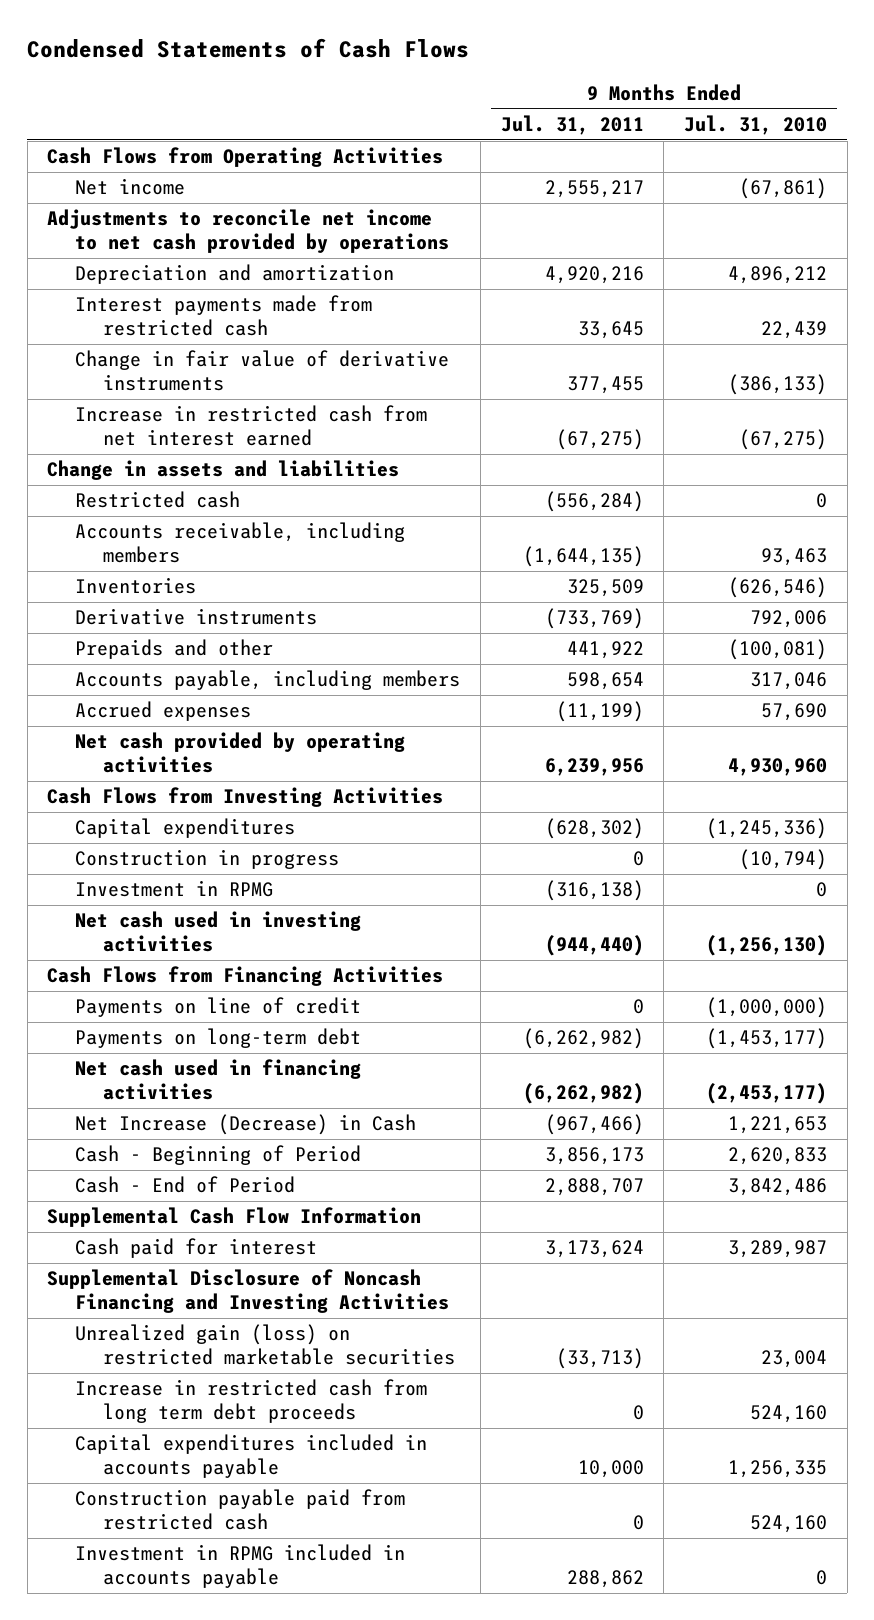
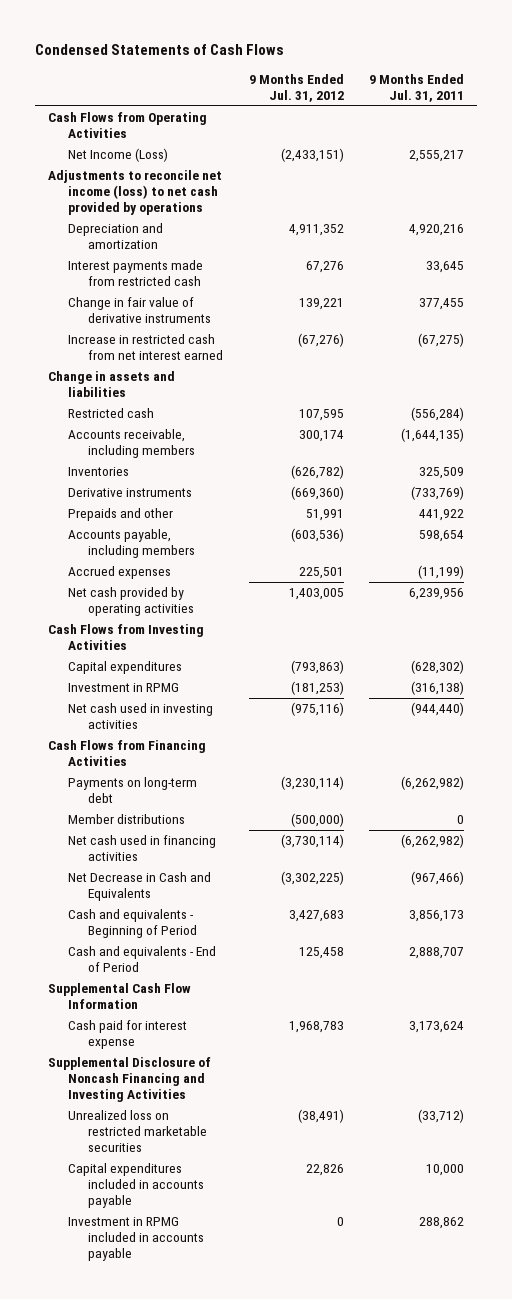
- | 9 Months Ended Jul. 31, 2011 | 9 Months Ended Jul. 31, 2010
+ | 9 Months Ended Jul. 31, 2012 | 9 Months Ended Jul. 31, 2011
- Net income | 2,555,217 | (67,861)
- Adjustments to reconcile net income to net cash provided by operations
+ Net Income (Loss) | (2,433,151) | 2,555,217
+ Adjustments to reconcile net income (loss) to net cash provided by operations
- Construction in progress | 0 | (10,794)
- Payments on line of credit | 0 | (1,000,000)
+ Member distributions | (500,000) | 0
- Net Increase (Decrease) in Cash | (967,466) | 1,221,653
- Cash - Beginning of Period | 3,856,173 | 2,620,833
- Cash - End of Period | 2,888,707 | 3,842,486
+ Net Decrease in Cash and Equivalents | (3,302,225) | (967,466)
+ Cash and equivalents - Beginning of Period | 3,427,683 | 3,856,173
+ Cash and equivalents - End of Period | 125,458 | 2,888,707
- Cash paid for interest | 3,173,624 | 3,289,987
+ Cash paid for interest expense | 1,968,783 | 3,173,624
- Unrealized gain (loss) on restricted marketable securities | (33,713) | 23,004
- Increase in restricted cash from long term debt proceeds | 0 | 524,160
+ Unrealized loss on restricted marketable securities | (38,491) | (33,712)
- Construction payable paid from restricted cash | 0 | 524,160

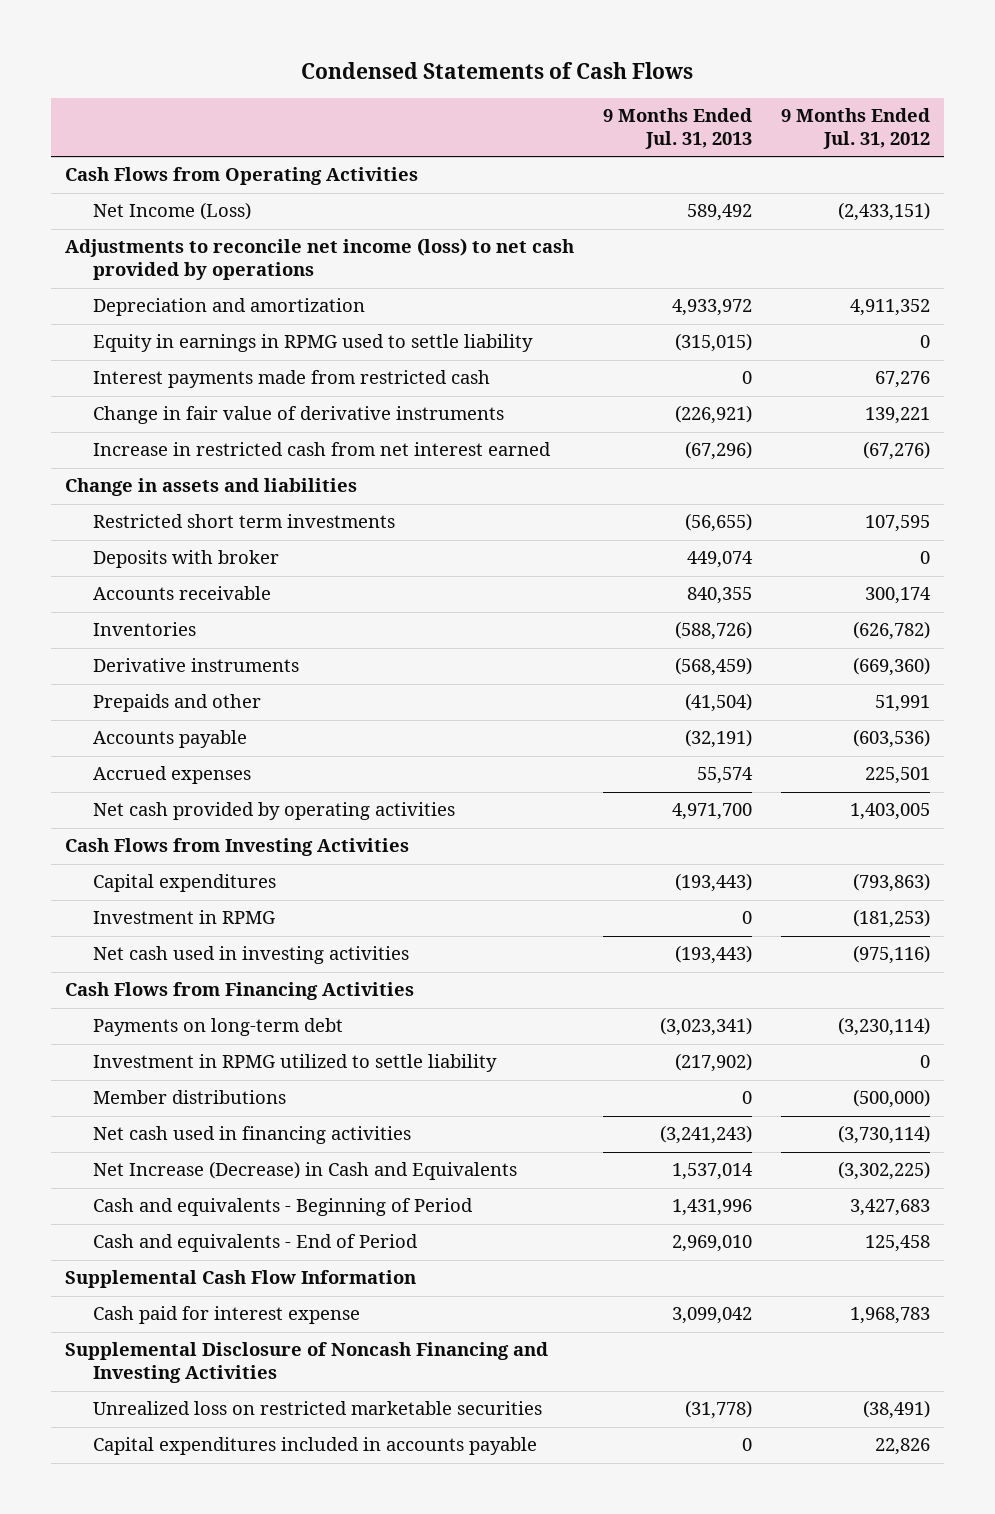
- | 9 Months Ended Jul. 31, 2012 | 9 Months Ended Jul. 31, 2011
+ | 9 Months Ended Jul. 31, 2013 | 9 Months Ended Jul. 31, 2012
+ Equity in earnings in RPMG used to settle liability | (315,015) | 0
- Restricted cash | 107,595 | (556,284)
- Accounts receivable, including members | 300,174 | (1,644,135)
+ Restricted short term investments | (56,655) | 107,595
+ Deposits with broker | 449,074 | 0
+ Accounts receivable | 840,355 | 300,174
- Accounts payable, including members | (603,536) | 598,654
+ Accounts payable | (32,191) | (603,536)
+ Investment in RPMG utilized to settle liability | (217,902) | 0
- Net Decrease in Cash and Equivalents | (3,302,225) | (967,466)
+ Net Increase (Decrease) in Cash and Equivalents | 1,537,014 | (3,302,225)
- Investment in RPMG included in accounts payable | 0 | 288,862

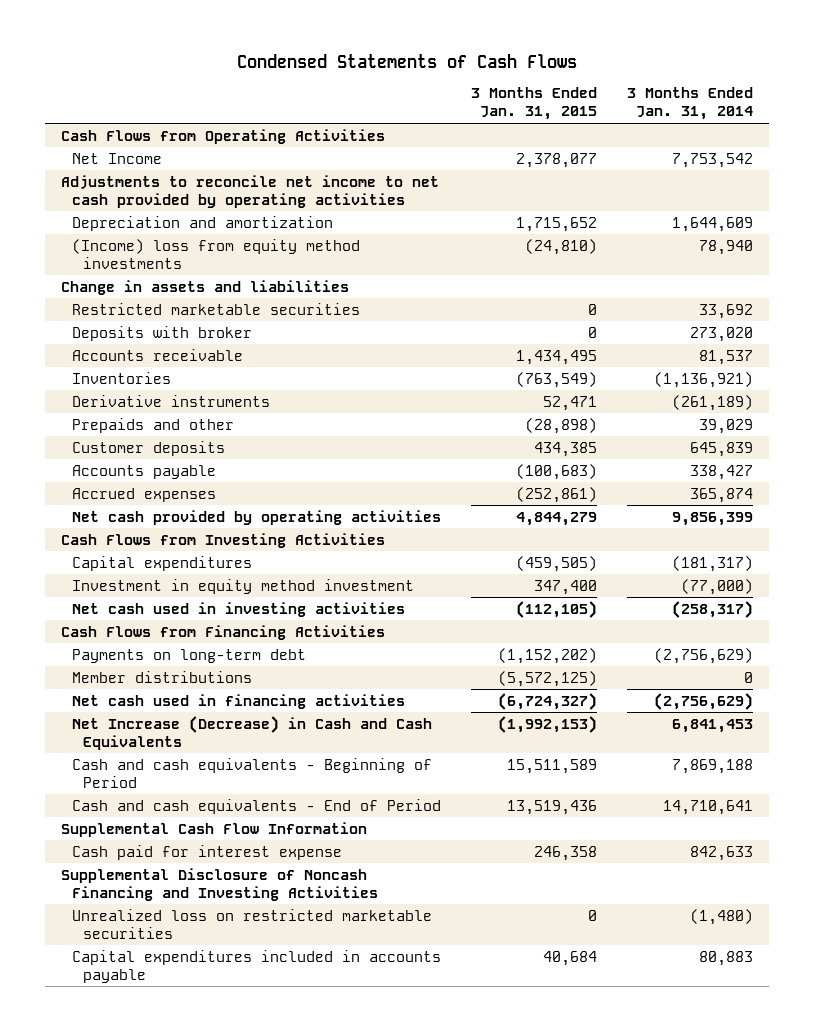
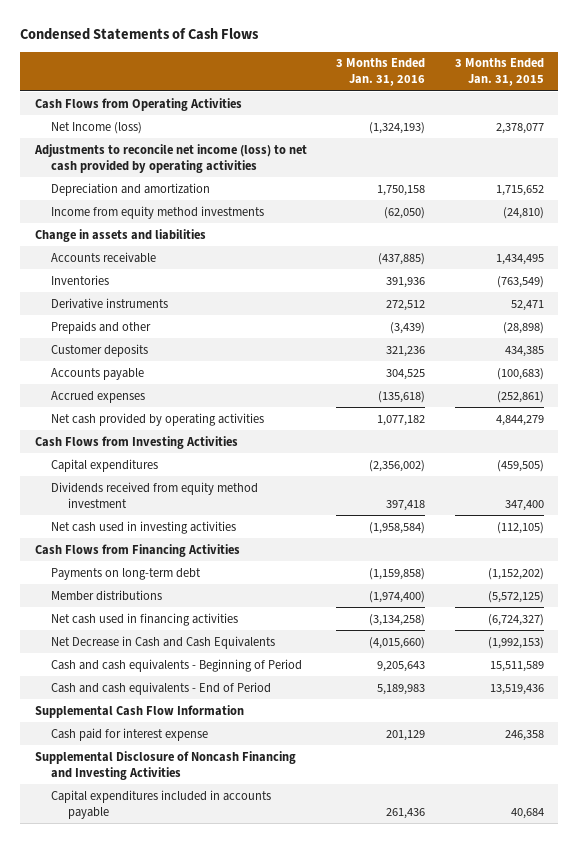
- | 3 Months Ended Jan. 31, 2015 | 3 Months Ended Jan. 31, 2014
+ | 3 Months Ended Jan. 31, 2016 | 3 Months Ended Jan. 31, 2015
- Net Income | 2,378,077 | 7,753,542
- Adjustments to reconcile net income to net cash provided by operating activities
+ Net Income (loss) | (1,324,193) | 2,378,077
+ Adjustments to reconcile net income (loss) to net cash provided by operating activities
- (Income) loss from equity method investments | (24,810) | 78,940
+ Income from equity method investments | (62,050) | (24,810)
- Restricted marketable securities | 0 | 33,692
- Deposits with broker | 0 | 273,020
- Investment in equity method investment | 347,400 | (77,000)
+ Dividends received from equity method investment | 397,418 | 347,400
- Net Increase (Decrease) in Cash and Cash Equivalents | (1,992,153) | 6,841,453
+ Net Decrease in Cash and Cash Equivalents | (4,015,660) | (1,992,153)
- Unrealized loss on restricted marketable securities | 0 | (1,480)

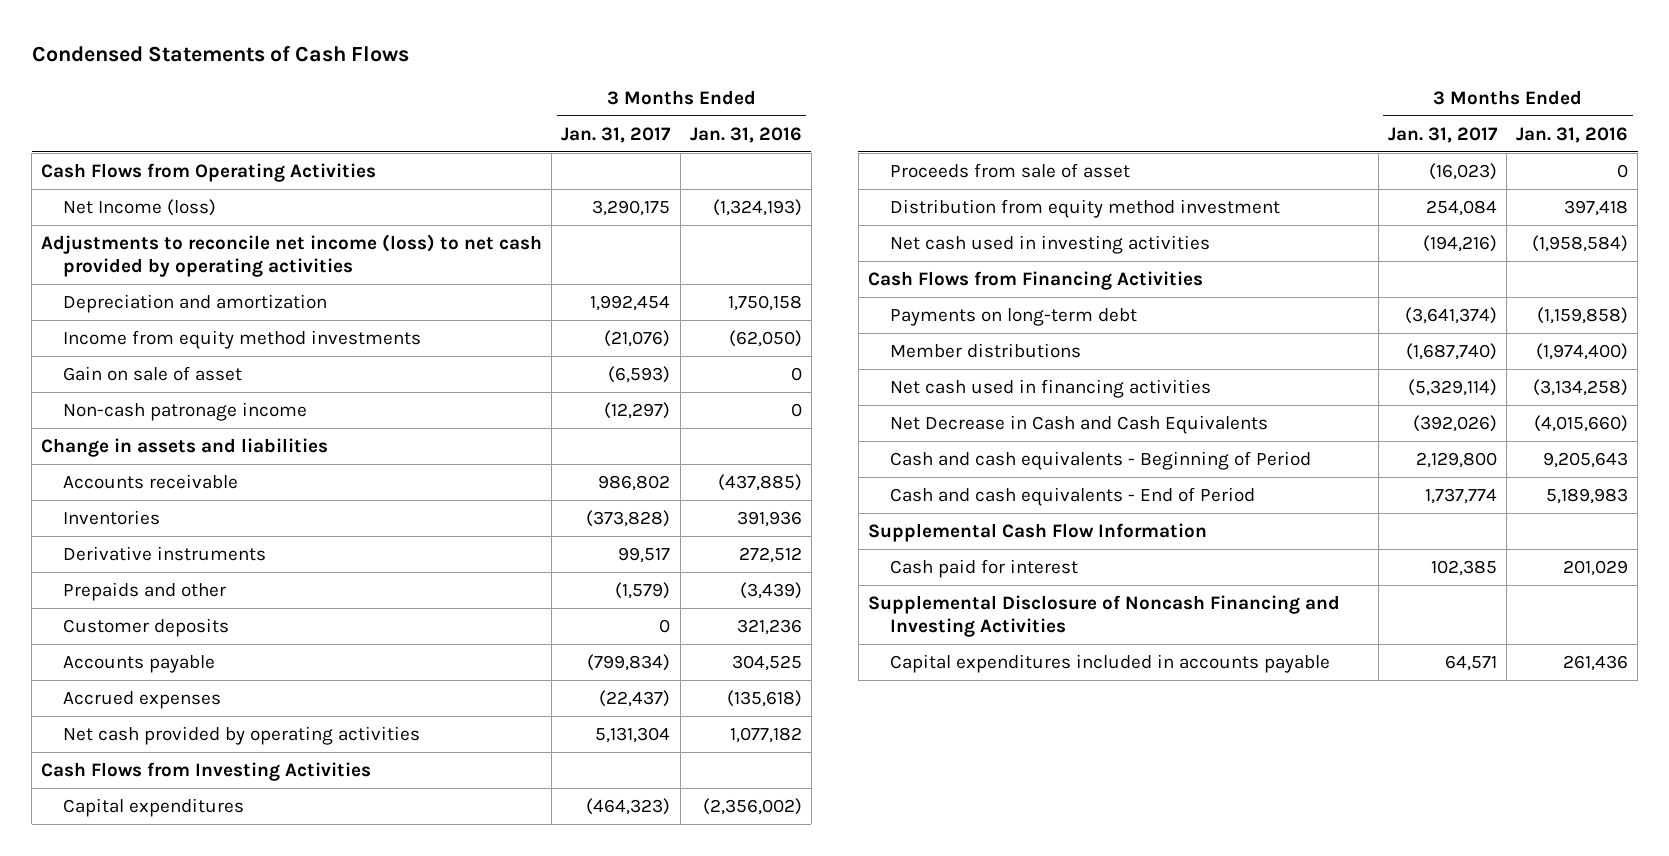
- | 3 Months Ended Jan. 31, 2016 | 3 Months Ended Jan. 31, 2015
+ | 3 Months Ended Jan. 31, 2017 | 3 Months Ended Jan. 31, 2016
+ Gain on sale of asset | (6,593) | 0
+ Non-cash patronage income | (12,297) | 0
- Dividends received from equity method investment | 397,418 | 347,400
+ Proceeds from sale of asset | (16,023) | 0
+ Distribution from equity method investment | 254,084 | 397,418
- Cash paid for interest expense | 201,129 | 246,358
+ Cash paid for interest | 102,385 | 201,029

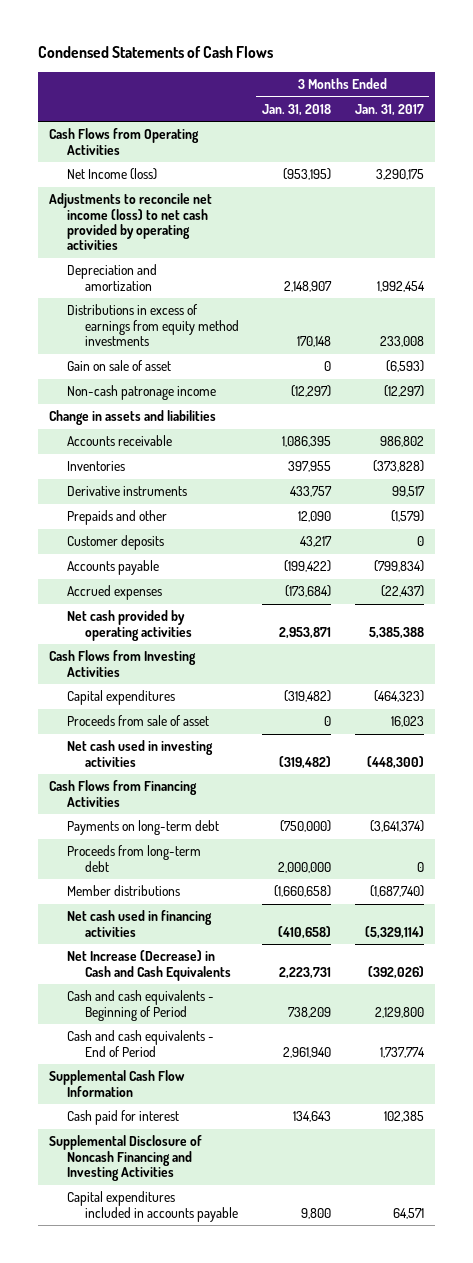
- | 3 Months Ended Jan. 31, 2017 | 3 Months Ended Jan. 31, 2016
+ | 3 Months Ended Jan. 31, 2018 | 3 Months Ended Jan. 31, 2017
- Income from equity method investments | (21,076) | (62,050)
+ Distributions in excess of earnings from equity method investments | 170,148 | 233,008
- Net cash provided by operating activities | 5,131,304 | 1,077,182
+ Net cash provided by operating activities | 2,953,871 | 5,385,388
- Proceeds from sale of asset | (16,023) | 0
- Distribution from equity method investment | 254,084 | 397,418
- Net cash used in investing activities | (194,216) | (1,958,584)
+ Proceeds from sale of asset | 0 | 16,023
+ Net cash used in investing activities | (319,482) | (448,300)
+ Proceeds from long-term debt | 2,000,000 | 0
- Net Decrease in Cash and Cash Equivalents | (392,026) | (4,015,660)
+ Net Increase (Decrease) in Cash and Cash Equivalents | 2,223,731 | (392,026)

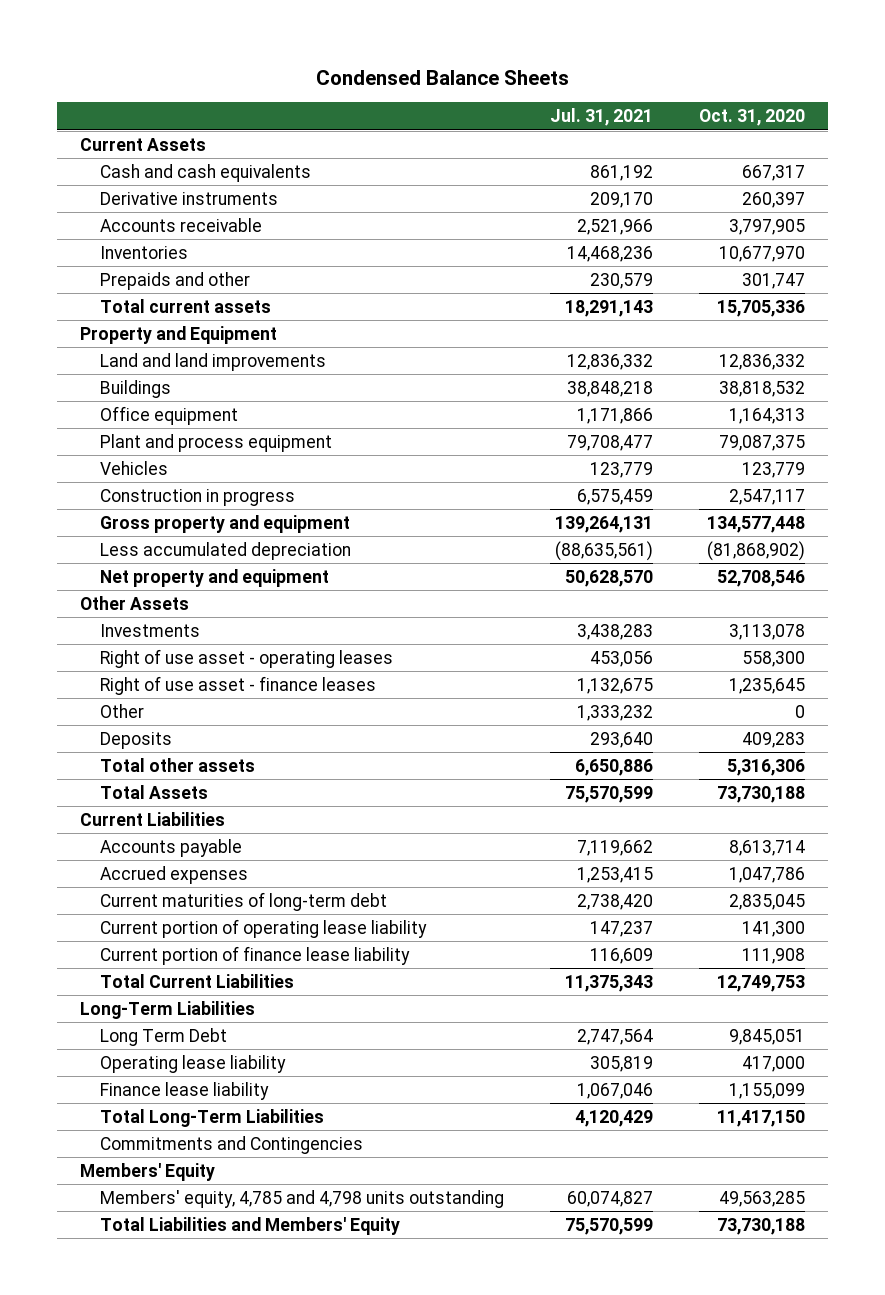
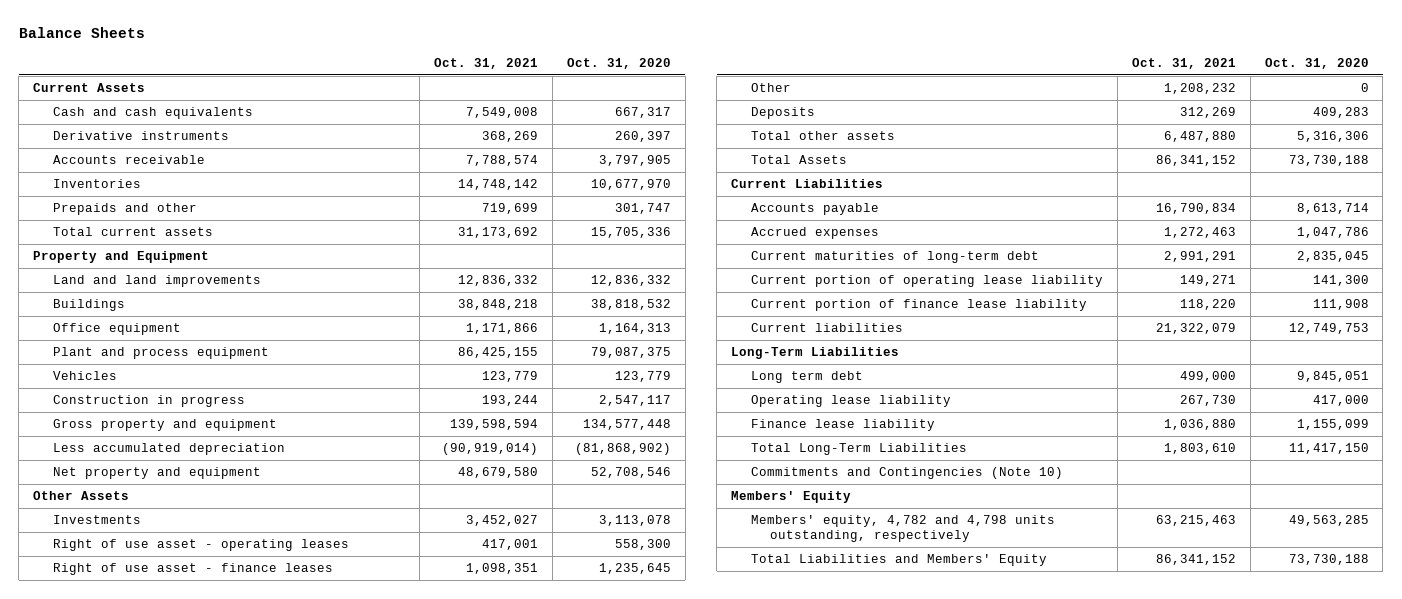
- Condensed Balance Sheets
+ Balance Sheets
- | Jul. 31, 2021 | Oct. 31, 2020
+ | Oct. 31, 2021 | Oct. 31, 2020
- Total Current Liabilities | 11,375,343 | 12,749,753
+ Current liabilities | 21,322,079 | 12,749,753
- Long Term Debt | 2,747,564 | 9,845,051
+ Long term debt | 499,000 | 9,845,051
- Commitments and Contingencies
+ Commitments and Contingencies (Note 10)
- Members' equity, 4,785 and 4,798 units outstanding | 60,074,827 | 49,563,285
+ Members' equity, 4,782 and 4,798 units outstanding, respectively | 63,215,463 | 49,563,285

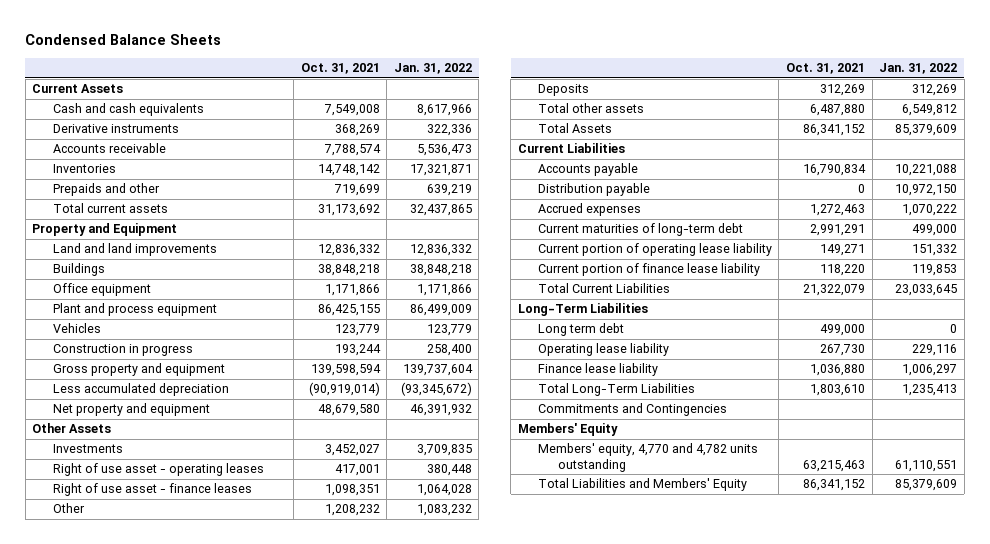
- Balance Sheets
+ Condensed Balance Sheets
- | Oct. 31, 2021 | Oct. 31, 2020
+ | Oct. 31, 2021 | Jan. 31, 2022
+ Distribution payable | 0 | 10,972,150
- Current liabilities | 21,322,079 | 12,749,753
+ Total Current Liabilities | 21,322,079 | 23,033,645
- Commitments and Contingencies (Note 10)
+ Commitments and Contingencies
- Members' equity, 4,782 and 4,798 units outstanding, respectively | 63,215,463 | 49,563,285
+ Members' equity, 4,770 and 4,782 units outstanding | 63,215,463 | 61,110,551

